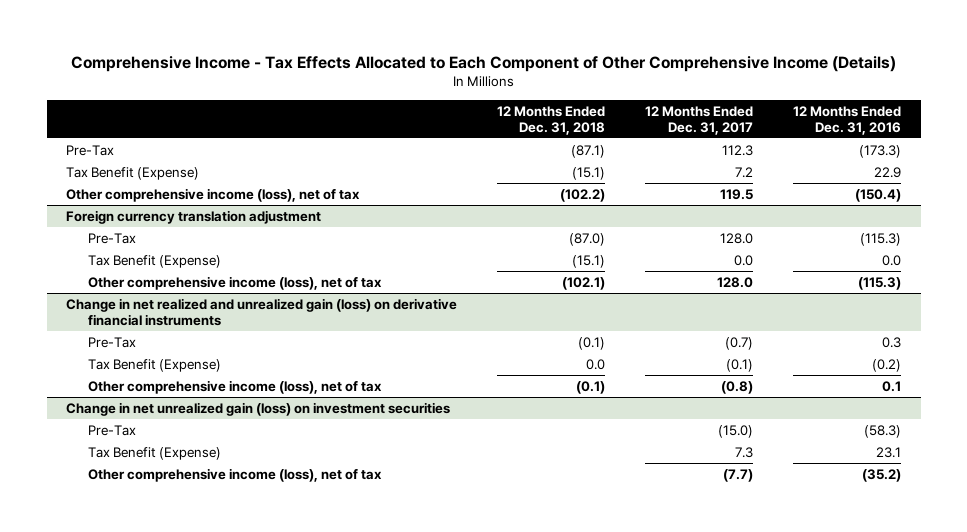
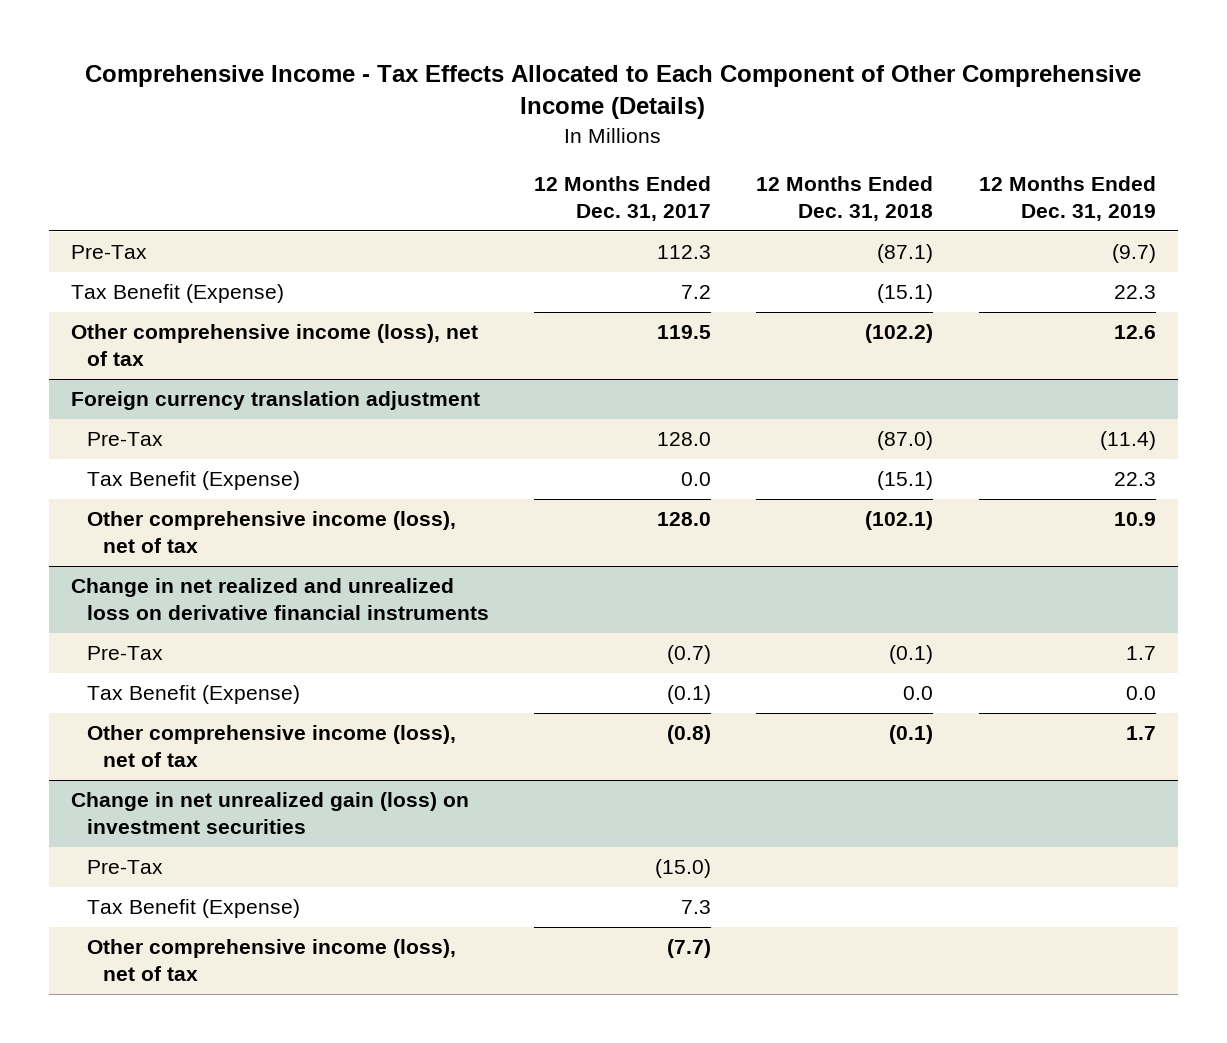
- | 12 Months Ended Dec. 31, 2018 | 12 Months Ended Dec. 31, 2017 | 12 Months Ended Dec. 31, 2016
+ | 12 Months Ended Dec. 31, 2017 | 12 Months Ended Dec. 31, 2018 | 12 Months Ended Dec. 31, 2019
- Change in net realized and unrealized gain (loss) on derivative financial instruments
+ Change in net realized and unrealized loss on derivative financial instruments

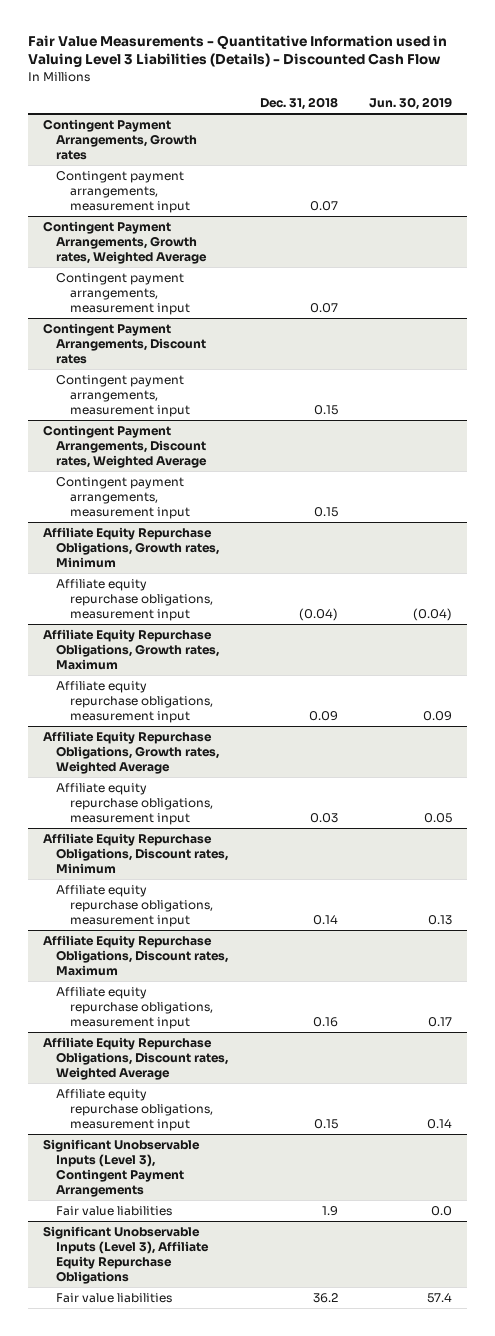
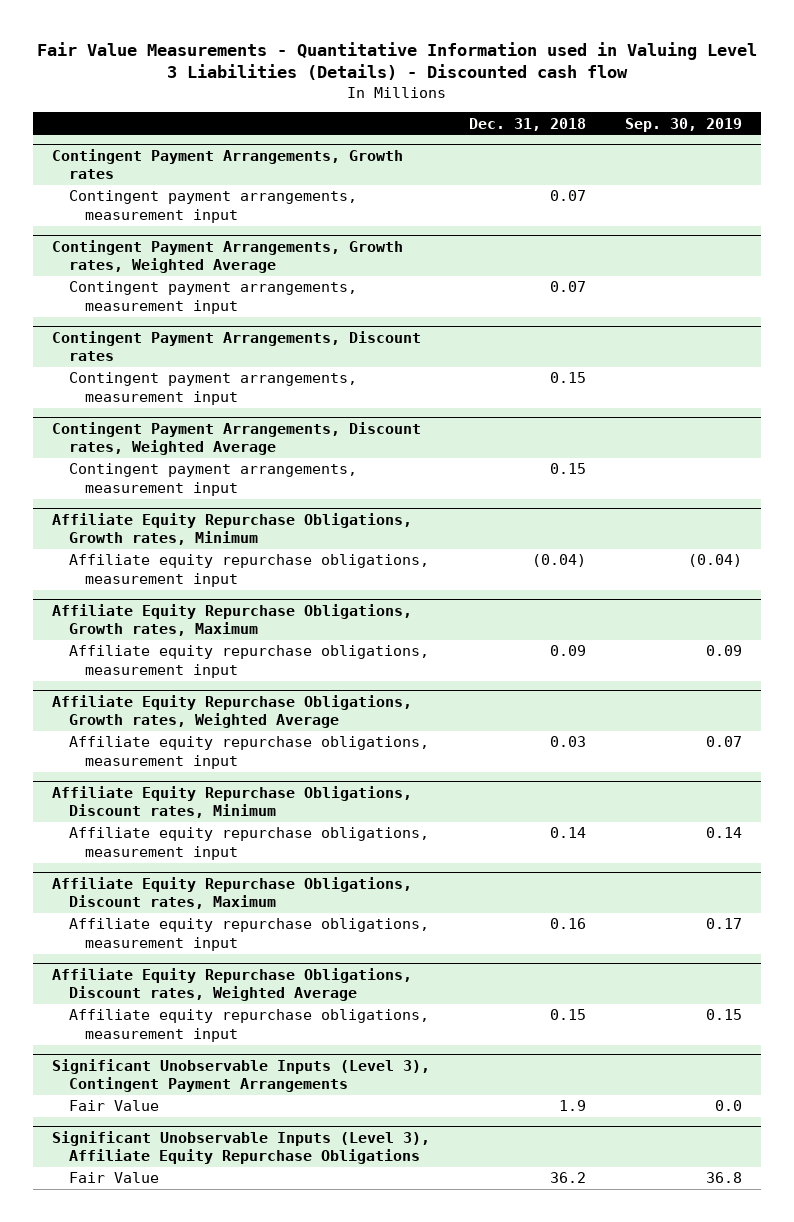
- Fair Value Measurements - Quantitative Information used in Valuing Level 3 Liabilities (Details) - Discounted Cash Flow
+ Fair Value Measurements - Quantitative Information used in Valuing Level 3 Liabilities (Details) - Discounted cash flow
- | Dec. 31, 2018 | Jun. 30, 2019
+ | Dec. 31, 2018 | Sep. 30, 2019
@ Significant Unobservable Inputs (Level 3), Contingent Payment Arrangements
- Fair value liabilities | 1.9 | 0.0
+ Fair Value | 1.9 | 0.0
@ Significant Unobservable Inputs (Level 3), Affiliate Equity Repurchase Obligations
- Fair value liabilities | 36.2 | 57.4
+ Fair Value | 36.2 | 36.8

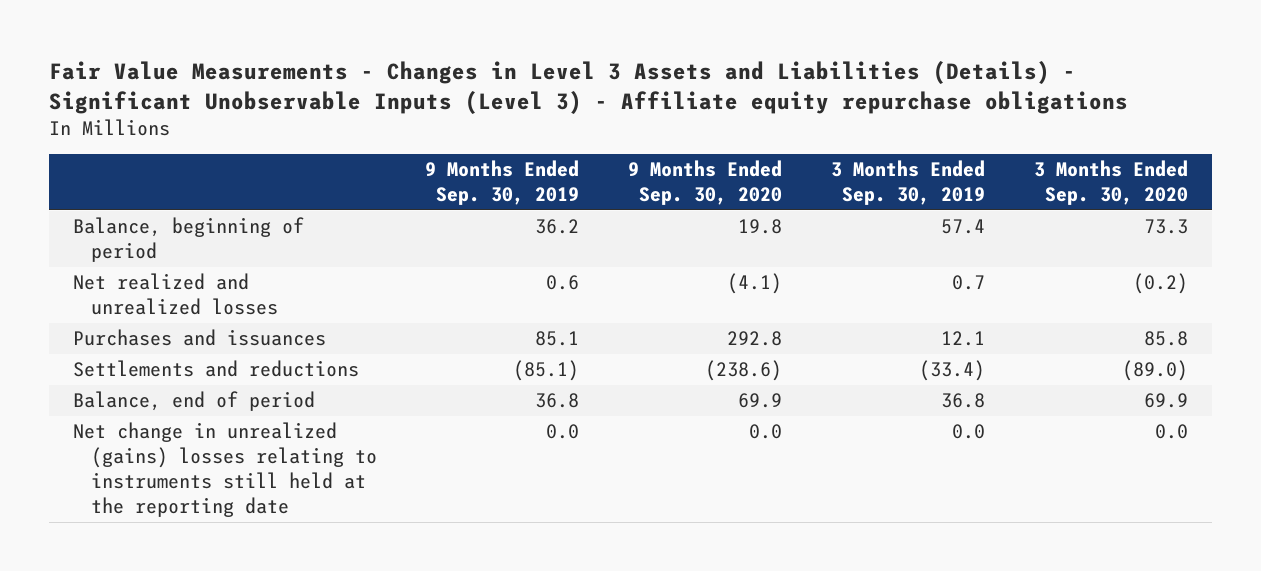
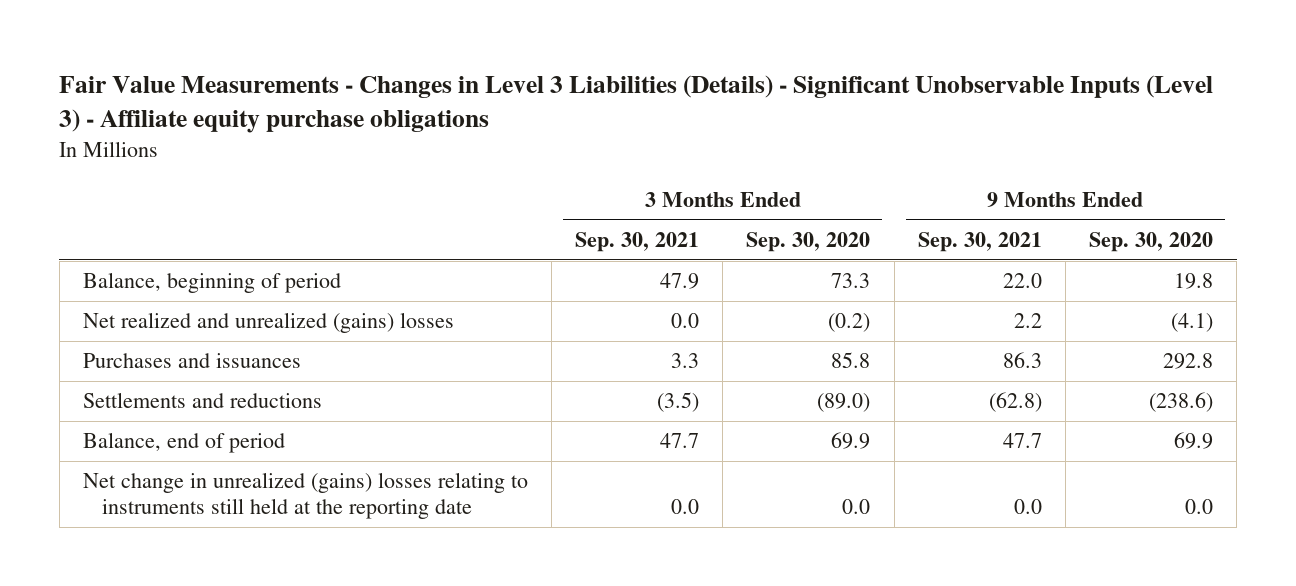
- Fair Value Measurements - Changes in Level 3 Assets and Liabilities (Details) - Significant Unobservable Inputs (Level 3) - Affiliate equity repurchase obligations
+ Fair Value Measurements - Changes in Level 3 Liabilities (Details) - Significant Unobservable Inputs (Level 3) - Affiliate equity purchase obligations
- | 9 Months Ended Sep. 30, 2019 | 9 Months Ended Sep. 30, 2020 | 3 Months Ended Sep. 30, 2019 | 3 Months Ended Sep. 30, 2020
+ | 3 Months Ended Sep. 30, 2021 | 3 Months Ended Sep. 30, 2020 | 9 Months Ended Sep. 30, 2021 | 9 Months Ended Sep. 30, 2020
- Net realized and unrealized losses | 0.6 | (4.1) | 0.7 | (0.2)
+ Net realized and unrealized (gains) losses | 0.0 | (0.2) | 2.2 | (4.1)

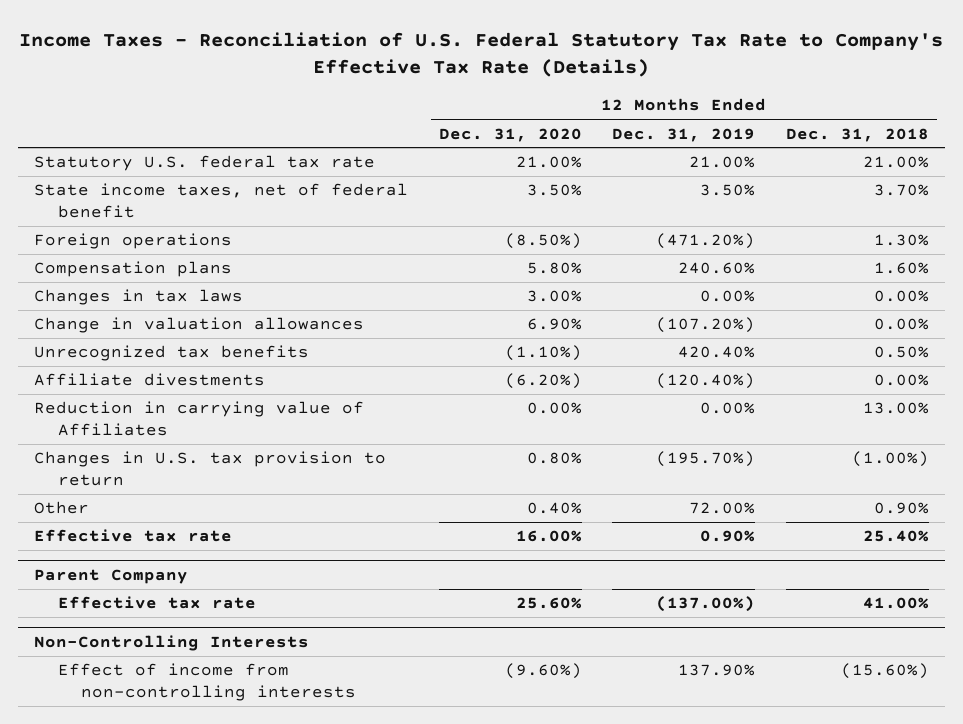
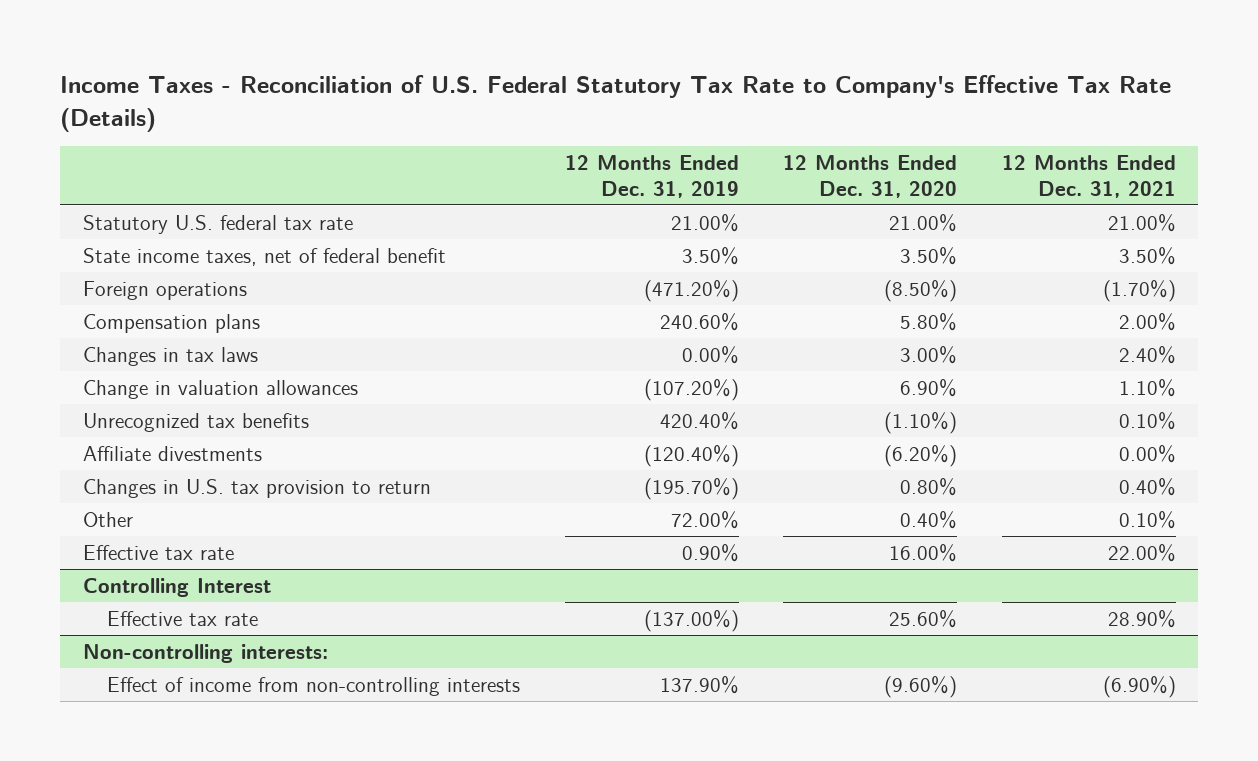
- | 12 Months Ended Dec. 31, 2020 | 12 Months Ended Dec. 31, 2019 | 12 Months Ended Dec. 31, 2018
+ | 12 Months Ended Dec. 31, 2019 | 12 Months Ended Dec. 31, 2020 | 12 Months Ended Dec. 31, 2021
- Reduction in carrying value of Affiliates | 0.00% | 0.00% | 13.00%
- Parent Company
+ Controlling Interest
- Non-Controlling Interests
+ Non-controlling interests:

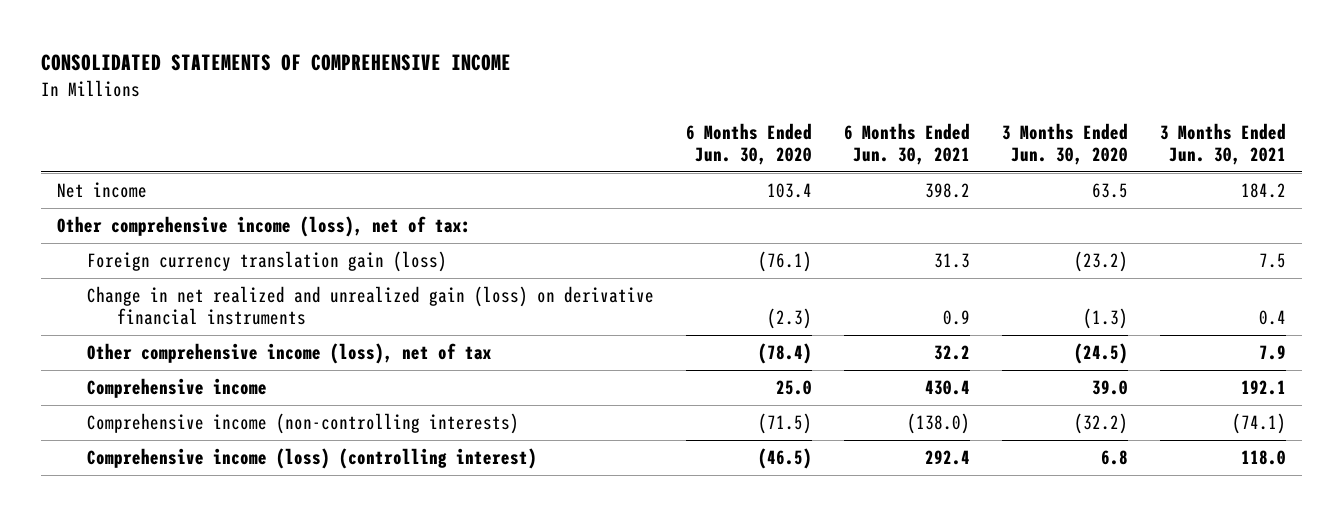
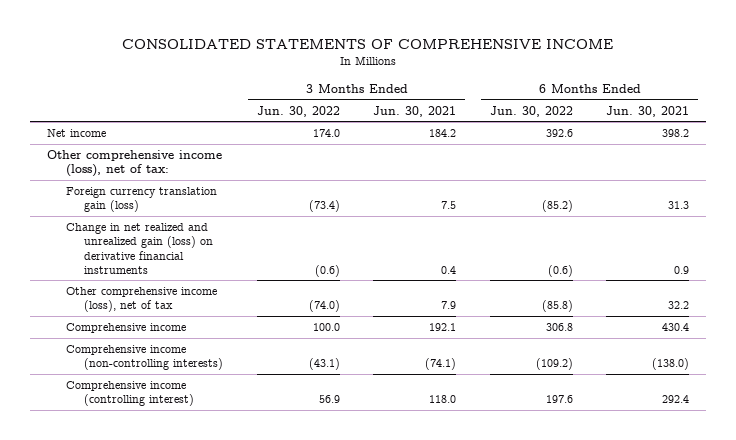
- | 6 Months Ended Jun. 30, 2020 | 6 Months Ended Jun. 30, 2021 | 3 Months Ended Jun. 30, 2020 | 3 Months Ended Jun. 30, 2021
+ | 3 Months Ended Jun. 30, 2022 | 3 Months Ended Jun. 30, 2021 | 6 Months Ended Jun. 30, 2022 | 6 Months Ended Jun. 30, 2021
- Comprehensive income (loss) (controlling interest) | (46.5) | 292.4 | 6.8 | 118.0
+ Comprehensive income (controlling interest) | 56.9 | 118.0 | 197.6 | 292.4

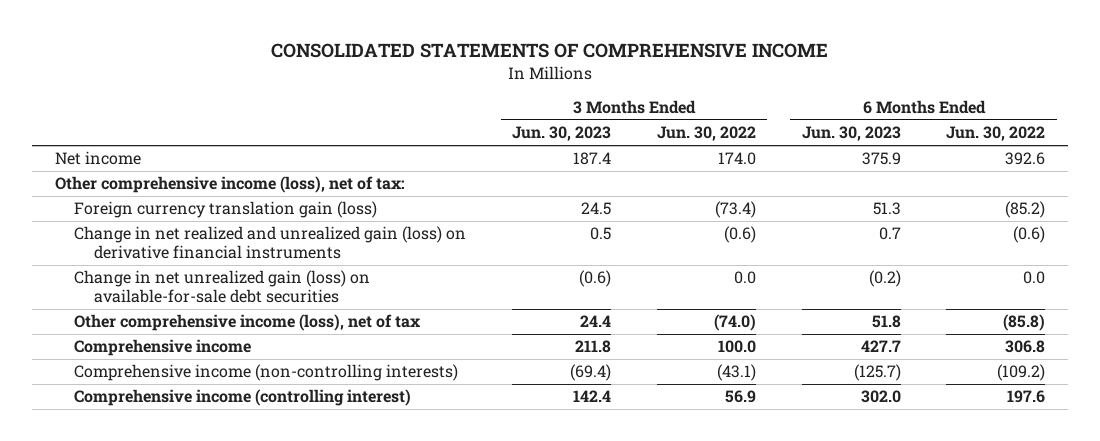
- | 3 Months Ended Jun. 30, 2022 | 3 Months Ended Jun. 30, 2021 | 6 Months Ended Jun. 30, 2022 | 6 Months Ended Jun. 30, 2021
+ | 3 Months Ended Jun. 30, 2023 | 3 Months Ended Jun. 30, 2022 | 6 Months Ended Jun. 30, 2023 | 6 Months Ended Jun. 30, 2022
+ Change in net unrealized gain (loss) on available-for-sale debt securities | (0.6) | 0.0 | (0.2) | 0.0

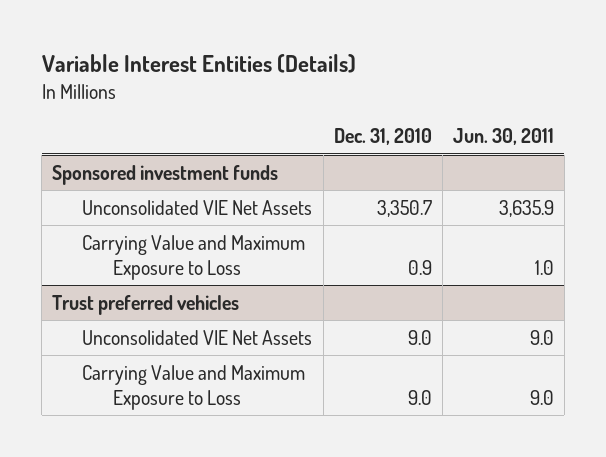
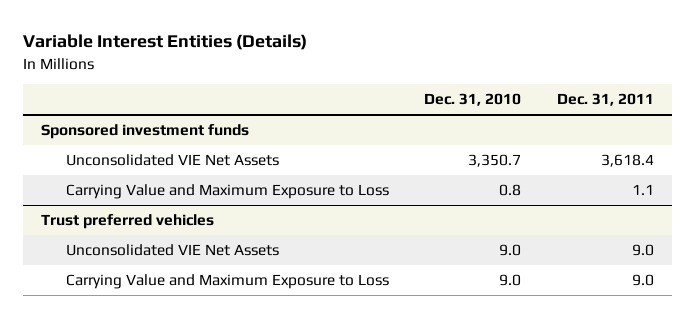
- | Dec. 31, 2010 | Jun. 30, 2011
+ | Dec. 31, 2010 | Dec. 31, 2011
@ Sponsored investment funds
- Carrying Value and Maximum Exposure to Loss | 0.9 | 1.0
+ Carrying Value and Maximum Exposure to Loss | 0.8 | 1.1

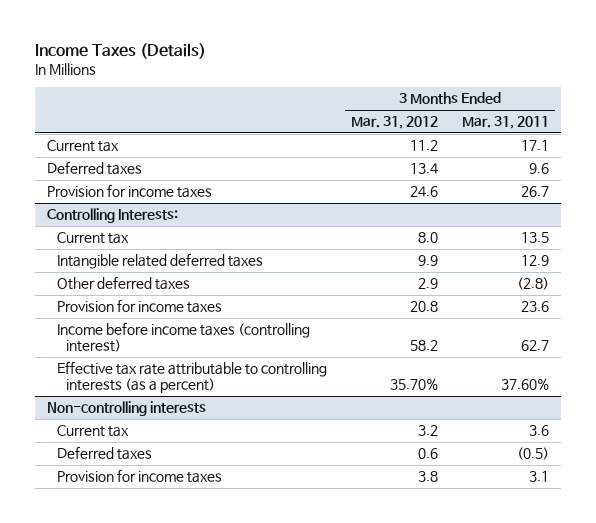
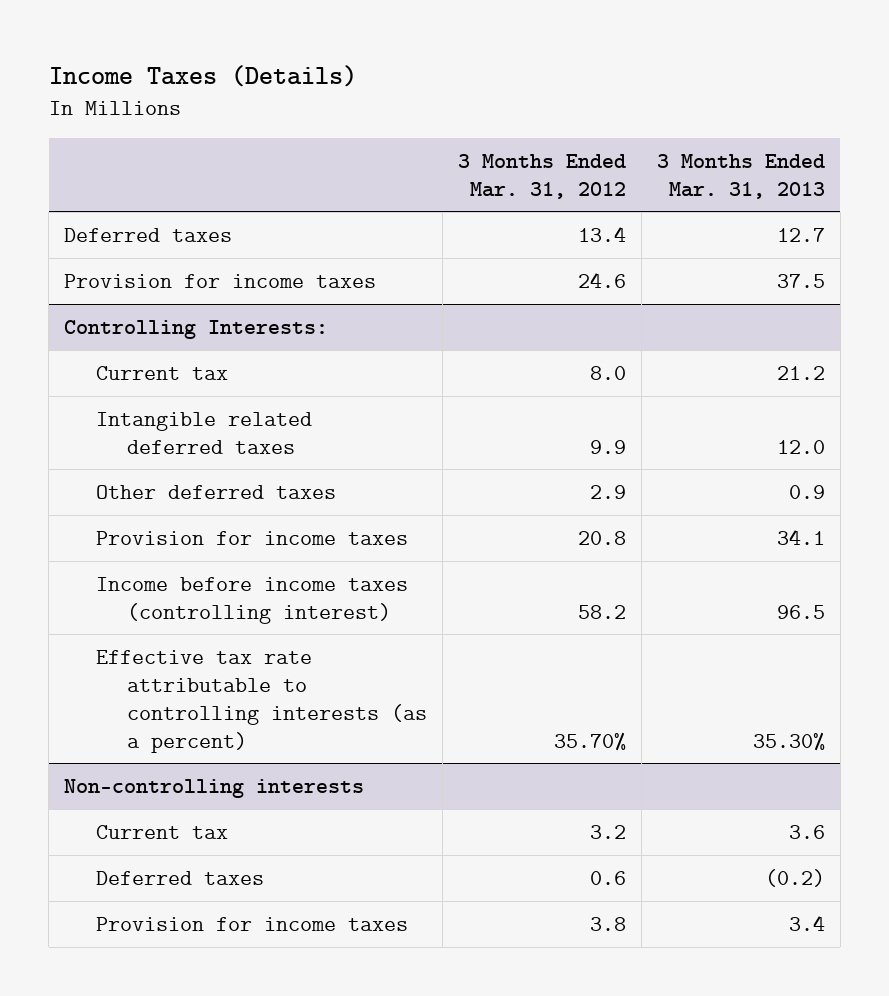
- | 3 Months Ended Mar. 31, 2012 | 3 Months Ended Mar. 31, 2011
+ | 3 Months Ended Mar. 31, 2012 | 3 Months Ended Mar. 31, 2013
- Current tax | 11.2 | 17.1

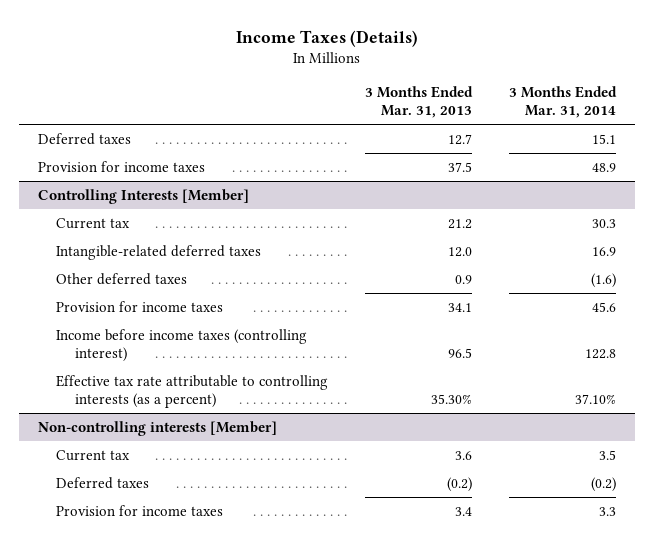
- | 3 Months Ended Mar. 31, 2012 | 3 Months Ended Mar. 31, 2013
+ | 3 Months Ended Mar. 31, 2013 | 3 Months Ended Mar. 31, 2014
- Controlling Interests:
+ Controlling Interests [Member]
- Intangible related deferred taxes | 9.9 | 12.0
+ Intangible-related deferred taxes | 12.0 | 16.9
- Non-controlling interests
+ Non-controlling interests [Member]

